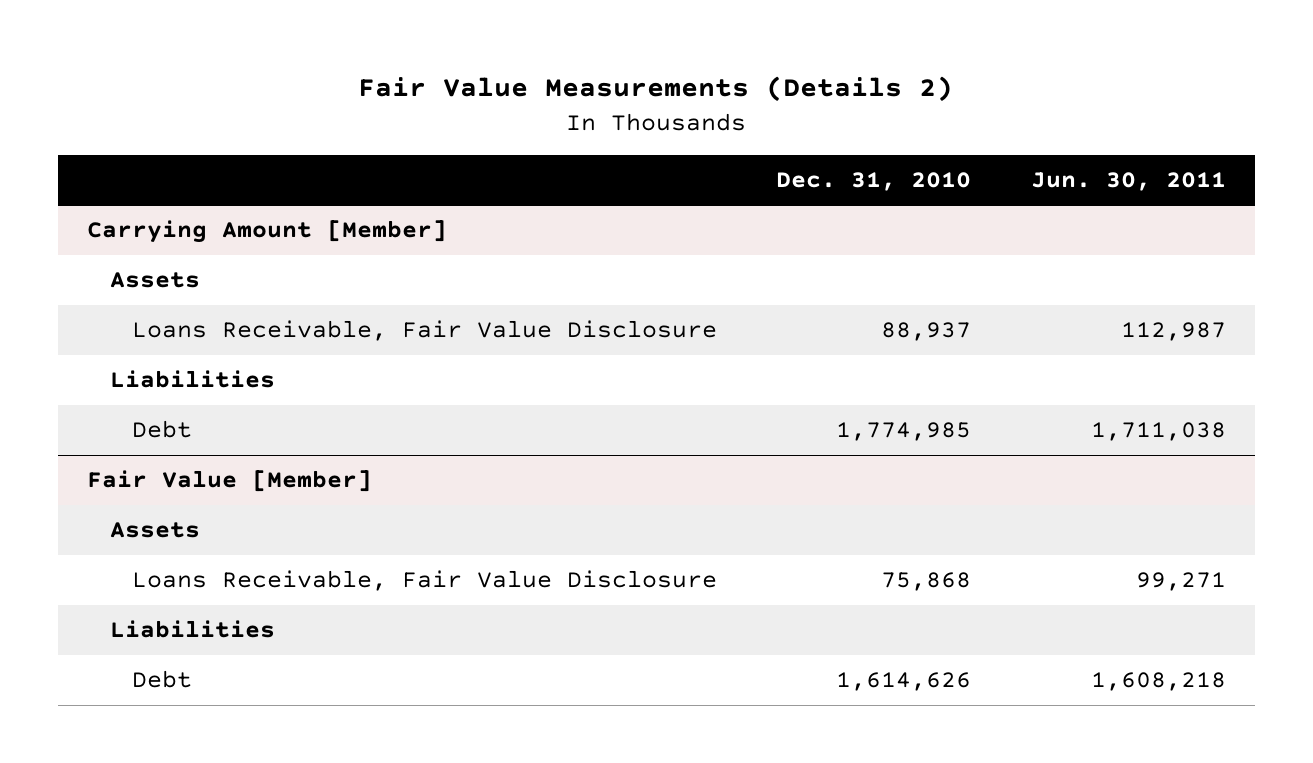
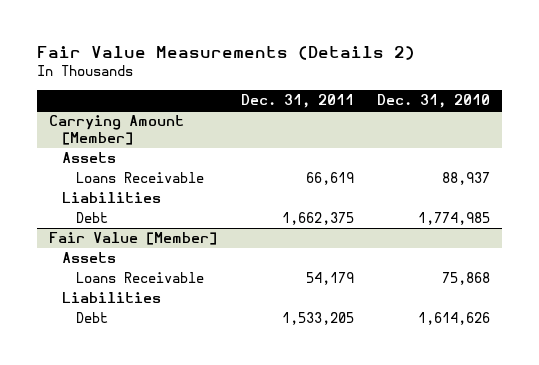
- | Dec. 31, 2010 | Jun. 30, 2011
+ | Dec. 31, 2011 | Dec. 31, 2010
@ Carrying Amount [Member]
- Loans Receivable, Fair Value Disclosure | 88,937 | 112,987
+ Loans Receivable | 66,619 | 88,937
@ Fair Value [Member]
- Loans Receivable, Fair Value Disclosure | 75,868 | 99,271
+ Loans Receivable | 54,179 | 75,868

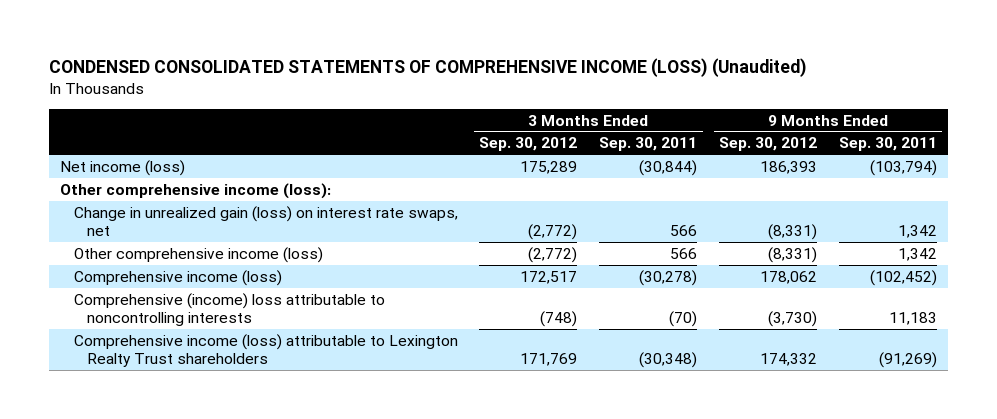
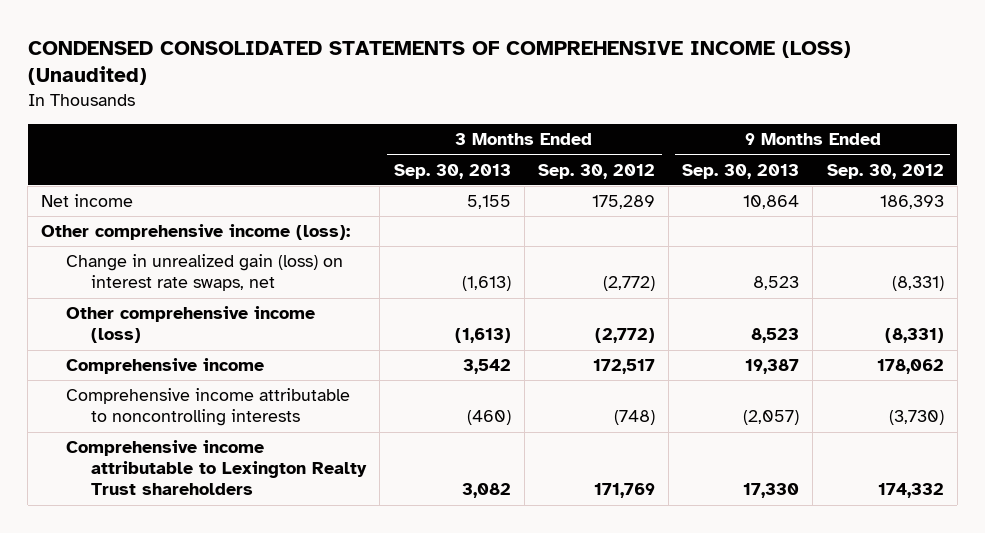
- | 3 Months Ended Sep. 30, 2012 | 3 Months Ended Sep. 30, 2011 | 9 Months Ended Sep. 30, 2012 | 9 Months Ended Sep. 30, 2011
+ | 3 Months Ended Sep. 30, 2013 | 3 Months Ended Sep. 30, 2012 | 9 Months Ended Sep. 30, 2013 | 9 Months Ended Sep. 30, 2012
- Net income (loss) | 175,289 | (30,844) | 186,393 | (103,794)
+ Net income | 5,155 | 175,289 | 10,864 | 186,393
- Comprehensive income (loss) | 172,517 | (30,278) | 178,062 | (102,452)
- Comprehensive (income) loss attributable to noncontrolling interests | (748) | (70) | (3,730) | 11,183
- Comprehensive income (loss) attributable to Lexington Realty Trust shareholders | 171,769 | (30,348) | 174,332 | (91,269)
+ Comprehensive income | 3,542 | 172,517 | 19,387 | 178,062
+ Comprehensive income attributable to noncontrolling interests | (460) | (748) | (2,057) | (3,730)
+ Comprehensive income attributable to Lexington Realty Trust shareholders | 3,082 | 171,769 | 17,330 | 174,332

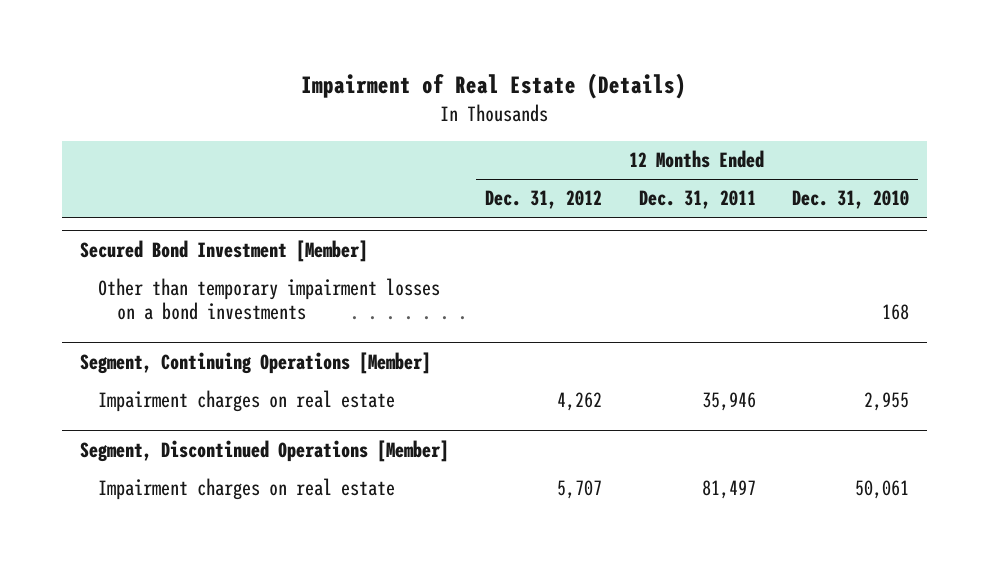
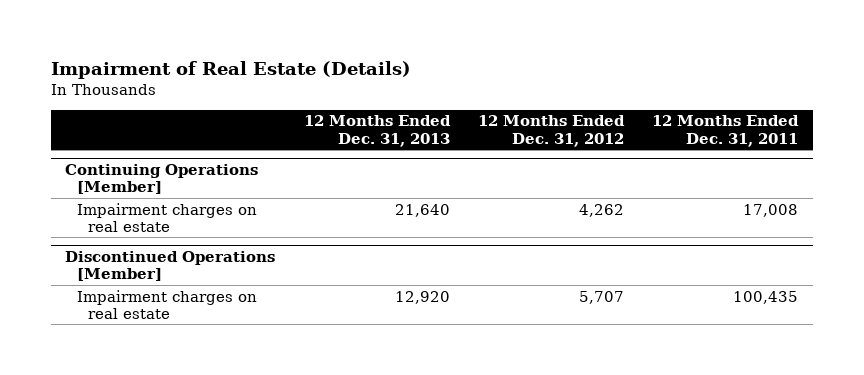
- | 12 Months Ended Dec. 31, 2012 | 12 Months Ended Dec. 31, 2011 | 12 Months Ended Dec. 31, 2010
+ | 12 Months Ended Dec. 31, 2013 | 12 Months Ended Dec. 31, 2012 | 12 Months Ended Dec. 31, 2011
- Secured Bond Investment [Member]
- Other than temporary impairment losses on a bond investments | | | 168
- Segment, Continuing Operations [Member]
- Impairment charges on real estate | 4,262 | 35,946 | 2,955
- Segment, Discontinued Operations [Member]
- Impairment charges on real estate | 5,707 | 81,497 | 50,061
+ Continuing Operations [Member]
+ Impairment charges on real estate | 21,640 | 4,262 | 17,008
+ Discontinued Operations [Member]
+ Impairment charges on real estate | 12,920 | 5,707 | 100,435

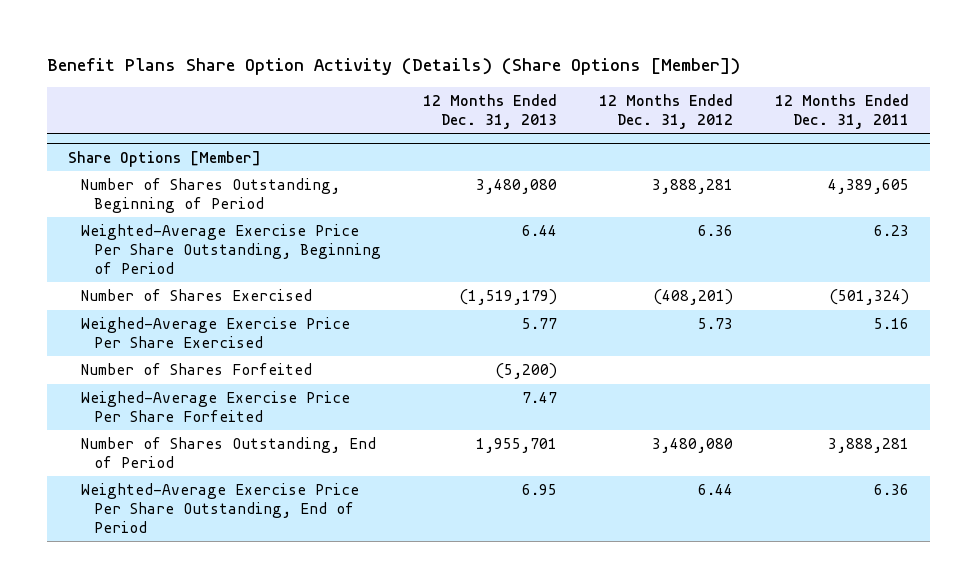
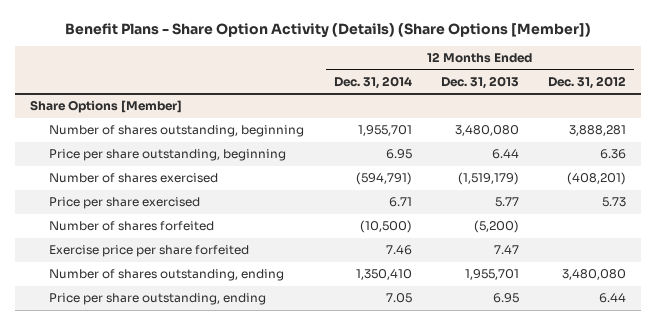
- Benefit Plans Share Option Activity (Details) (Share Options [Member])
+ Benefit Plans - Share Option Activity (Details) (Share Options [Member])
- | 12 Months Ended Dec. 31, 2013 | 12 Months Ended Dec. 31, 2012 | 12 Months Ended Dec. 31, 2011
+ | 12 Months Ended Dec. 31, 2014 | 12 Months Ended Dec. 31, 2013 | 12 Months Ended Dec. 31, 2012
@ Share Options [Member]
- Number of Shares Outstanding, Beginning of Period | 3,480,080 | 3,888,281 | 4,389,605
- Weighted-Average Exercise Price Per Share Outstanding, Beginning of Period | 6.44 | 6.36 | 6.23
- Number of Shares Exercised | (1,519,179) | (408,201) | (501,324)
- Weighed-Average Exercise Price Per Share Exercised | 5.77 | 5.73 | 5.16
- Number of Shares Forfeited | (5,200) | |
- Weighed-Average Exercise Price Per Share Forfeited | 7.47 | |
- Number of Shares Outstanding, End of Period | 1,955,701 | 3,480,080 | 3,888,281
- Weighted-Average Exercise Price Per Share Outstanding, End of Period | 6.95 | 6.44 | 6.36
+ Number of shares outstanding, beginning | 1,955,701 | 3,480,080 | 3,888,281
+ Price per share outstanding, beginning | 6.95 | 6.44 | 6.36
+ Number of shares exercised | (594,791) | (1,519,179) | (408,201)
+ Price per share exercised | 6.71 | 5.77 | 5.73
+ Number of shares forfeited | (10,500) | (5,200) |
+ Exercise price per share forfeited | 7.46 | 7.47 |
+ Number of shares outstanding, ending | 1,350,410 | 1,955,701 | 3,480,080
+ Price per share outstanding, ending | 7.05 | 6.95 | 6.44

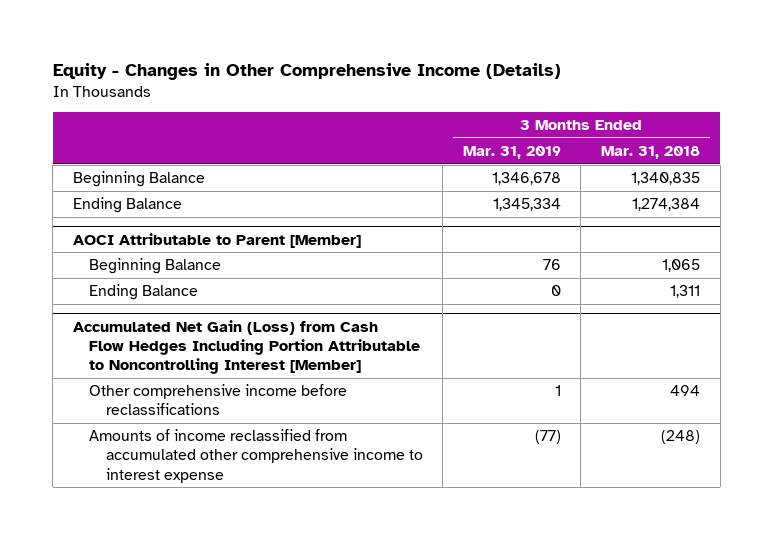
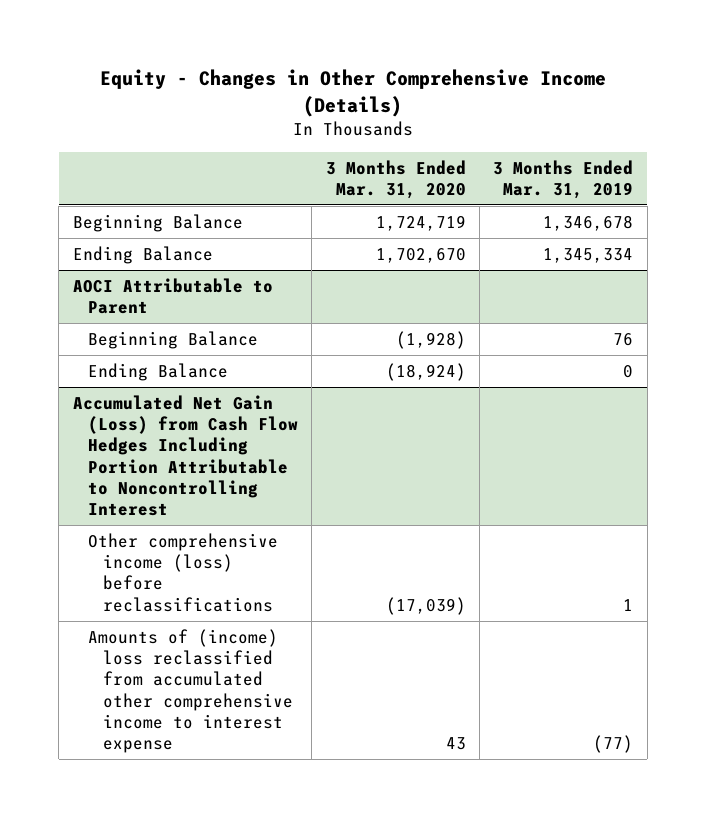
- | 3 Months Ended Mar. 31, 2019 | 3 Months Ended Mar. 31, 2018
+ | 3 Months Ended Mar. 31, 2020 | 3 Months Ended Mar. 31, 2019
- AOCI Attributable to Parent [Member]
+ AOCI Attributable to Parent
- Accumulated Net Gain (Loss) from Cash Flow Hedges Including Portion Attributable to Noncontrolling Interest [Member]
- Other comprehensive income before reclassifications | 1 | 494
- Amounts of income reclassified from accumulated other comprehensive income to interest expense | (77) | (248)
+ Accumulated Net Gain (Loss) from Cash Flow Hedges Including Portion Attributable to Noncontrolling Interest
+ Other comprehensive income (loss) before reclassifications | (17,039) | 1
+ Amounts of (income) loss reclassified from accumulated other comprehensive income to interest expense | 43 | (77)

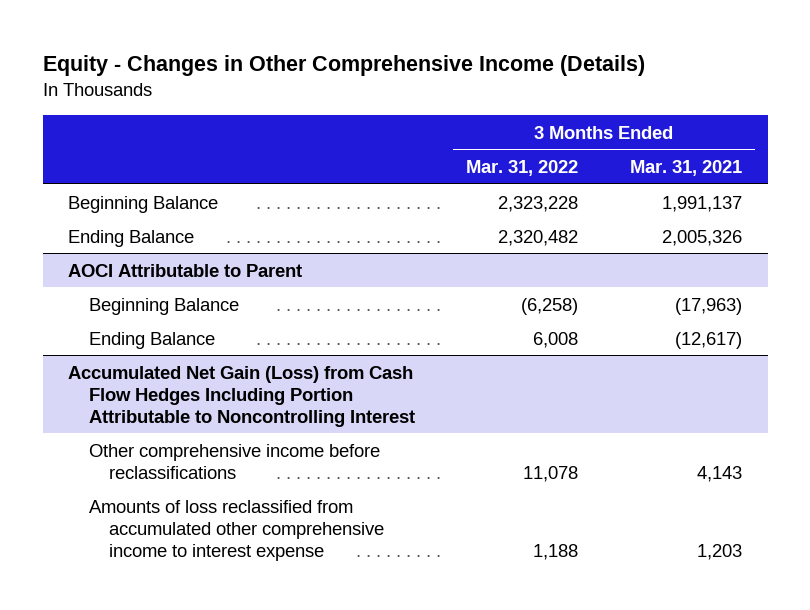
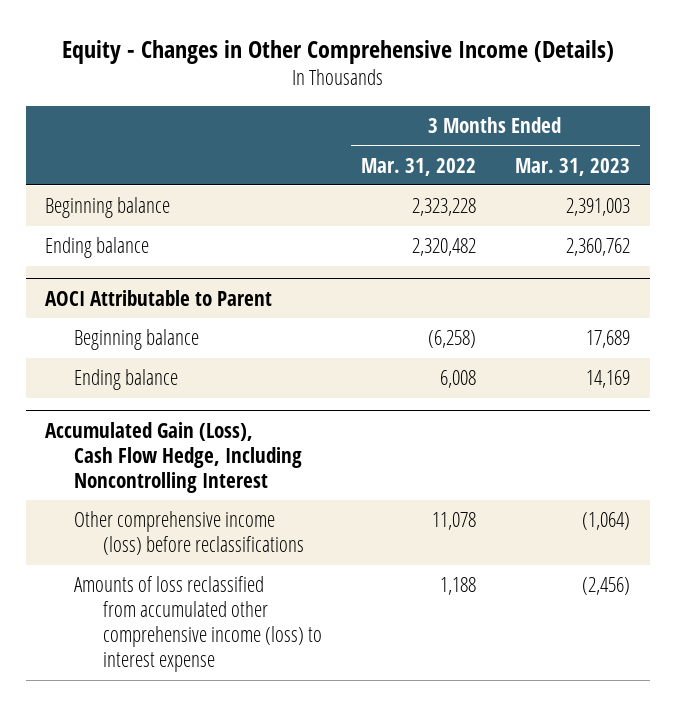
- | 3 Months Ended Mar. 31, 2022 | 3 Months Ended Mar. 31, 2021
+ | 3 Months Ended Mar. 31, 2022 | 3 Months Ended Mar. 31, 2023
- Beginning Balance | 2,323,228 | 1,991,137
- Ending Balance | 2,320,482 | 2,005,326
+ Beginning balance | 2,323,228 | 2,391,003
+ Ending balance | 2,320,482 | 2,360,762
@ AOCI Attributable to Parent
- Beginning Balance | (6,258) | (17,963)
- Ending Balance | 6,008 | (12,617)
- Accumulated Net Gain (Loss) from Cash Flow Hedges Including Portion Attributable to Noncontrolling Interest
- Other comprehensive income before reclassifications | 11,078 | 4,143
- Amounts of loss reclassified from accumulated other comprehensive income to interest expense | 1,188 | 1,203
@ AOCI Attributable to Parent
+ Beginning balance | (6,258) | 17,689
+ Ending balance | 6,008 | 14,169
+ Accumulated Gain (Loss), Cash Flow Hedge, Including Noncontrolling Interest
+ Other comprehensive income (loss) before reclassifications | 11,078 | (1,064)
+ Amounts of loss reclassified from accumulated other comprehensive income (loss) to interest expense | 1,188 | (2,456)

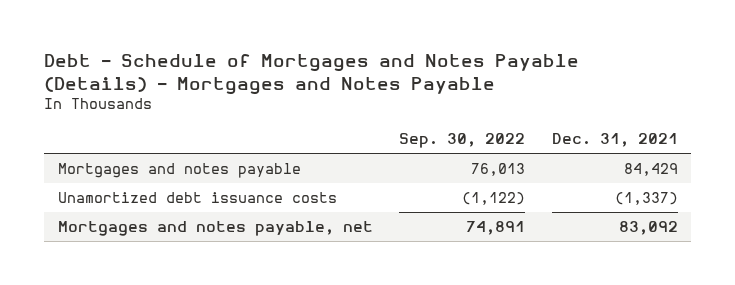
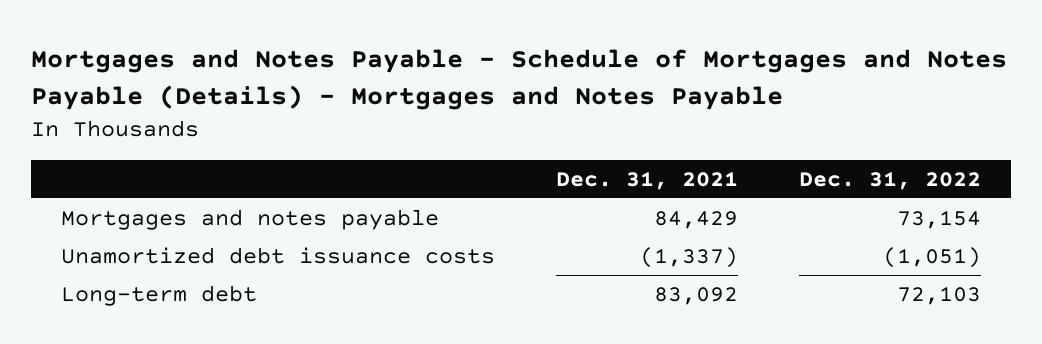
- Debt - Schedule of Mortgages and Notes Payable (Details) - Mortgages and Notes Payable
+ Mortgages and Notes Payable - Schedule of Mortgages and Notes Payable (Details) - Mortgages and Notes Payable
- | Sep. 30, 2022 | Dec. 31, 2021
+ | Dec. 31, 2021 | Dec. 31, 2022
- Mortgages and notes payable, net | 74,891 | 83,092
+ Long-term debt | 83,092 | 72,103

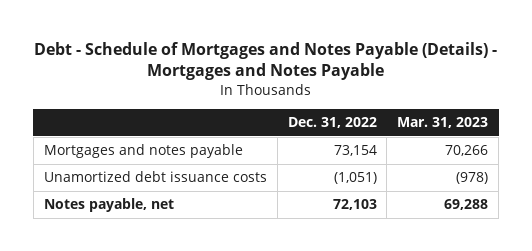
- Mortgages and Notes Payable - Schedule of Mortgages and Notes Payable (Details) - Mortgages and Notes Payable
+ Debt - Schedule of Mortgages and Notes Payable (Details) - Mortgages and Notes Payable
- | Dec. 31, 2021 | Dec. 31, 2022
+ | Dec. 31, 2022 | Mar. 31, 2023
- Long-term debt | 83,092 | 72,103
+ Notes payable, net | 72,103 | 69,288

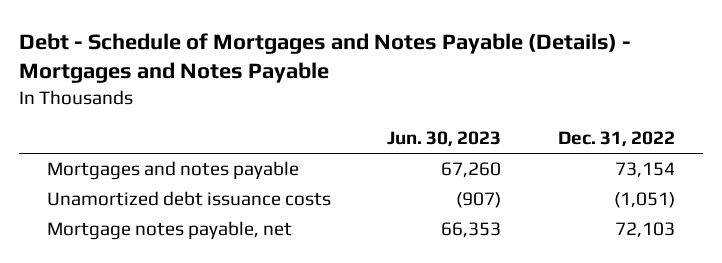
- | Dec. 31, 2022 | Mar. 31, 2023
+ | Jun. 30, 2023 | Dec. 31, 2022
- Notes payable, net | 72,103 | 69,288
+ Mortgage notes payable, net | 66,353 | 72,103

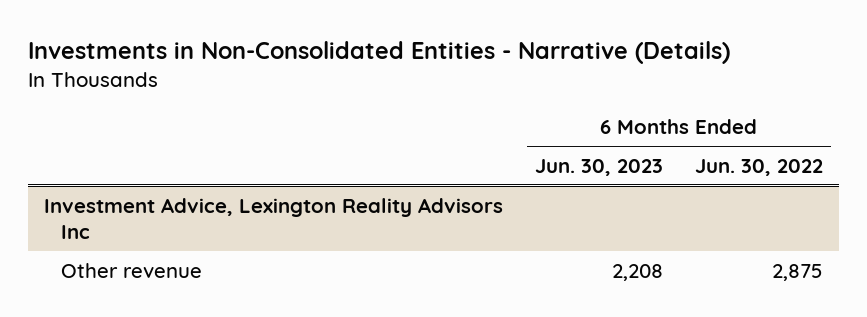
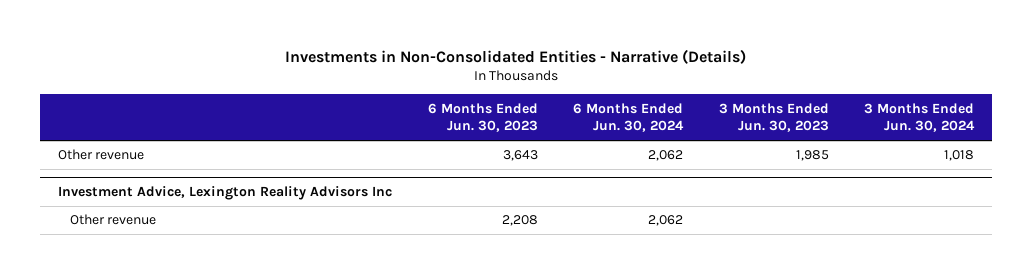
- | 6 Months Ended Jun. 30, 2023 | 6 Months Ended Jun. 30, 2022
+ | 6 Months Ended Jun. 30, 2023 | 6 Months Ended Jun. 30, 2024 | 3 Months Ended Jun. 30, 2023 | 3 Months Ended Jun. 30, 2024
+ Other revenue | 3,643 | 2,062 | 1,985 | 1,018

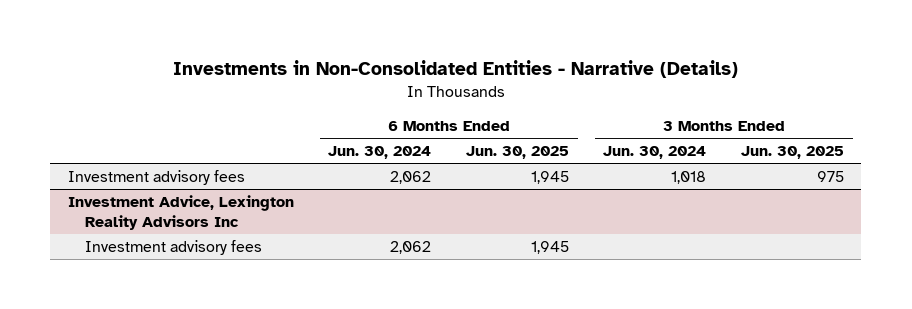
- | 6 Months Ended Jun. 30, 2023 | 6 Months Ended Jun. 30, 2024 | 3 Months Ended Jun. 30, 2023 | 3 Months Ended Jun. 30, 2024
+ | 6 Months Ended Jun. 30, 2024 | 6 Months Ended Jun. 30, 2025 | 3 Months Ended Jun. 30, 2024 | 3 Months Ended Jun. 30, 2025
- Other revenue | 3,643 | 2,062 | 1,985 | 1,018
+ Investment advisory fees | 2,062 | 1,945 | 1,018 | 975
@ Investment Advice, Lexington Reality Advisors Inc
- Other revenue | 2,208 | 2,062 | |
+ Investment advisory fees | 2,062 | 1,945 | |

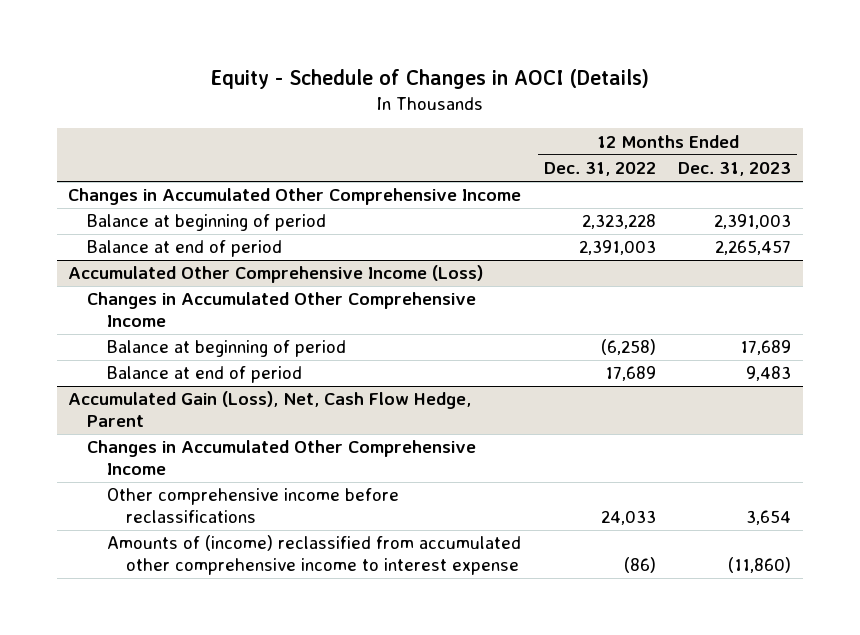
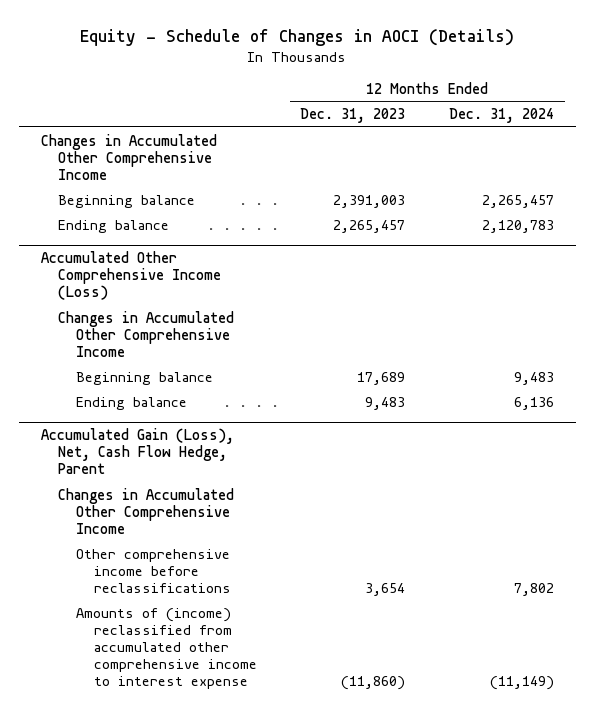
- | 12 Months Ended Dec. 31, 2022 | 12 Months Ended Dec. 31, 2023
+ | 12 Months Ended Dec. 31, 2023 | 12 Months Ended Dec. 31, 2024
- Balance at beginning of period | 2,323,228 | 2,391,003
- Balance at end of period | 2,391,003 | 2,265,457
+ Beginning balance | 2,391,003 | 2,265,457
+ Ending balance | 2,265,457 | 2,120,783
@ Accumulated Other Comprehensive Income (Loss)
- Balance at beginning of period | (6,258) | 17,689
- Balance at end of period | 17,689 | 9,483
+ Beginning balance | 17,689 | 9,483
+ Ending balance | 9,483 | 6,136

